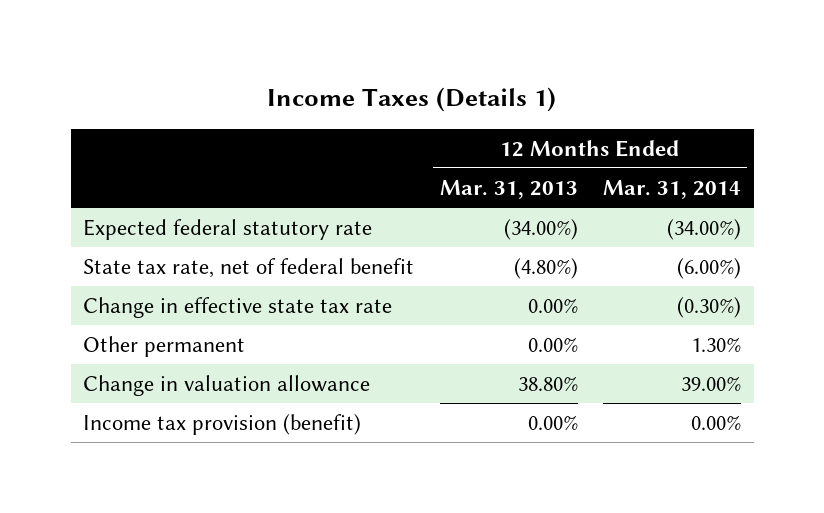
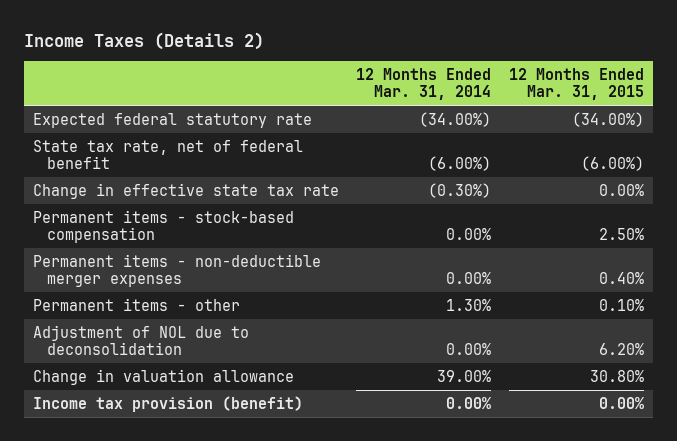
- Income Taxes (Details 1)
+ Income Taxes (Details 2)
- | 12 Months Ended Mar. 31, 2013 | 12 Months Ended Mar. 31, 2014
+ | 12 Months Ended Mar. 31, 2014 | 12 Months Ended Mar. 31, 2015
- Other permanent | 0.00% | 1.30%
+ Permanent items - stock-based compensation | 0.00% | 2.50%
+ Permanent items - non-deductible merger expenses | 0.00% | 0.40%
+ Permanent items - other | 1.30% | 0.10%
+ Adjustment of NOL due to deconsolidation | 0.00% | 6.20%

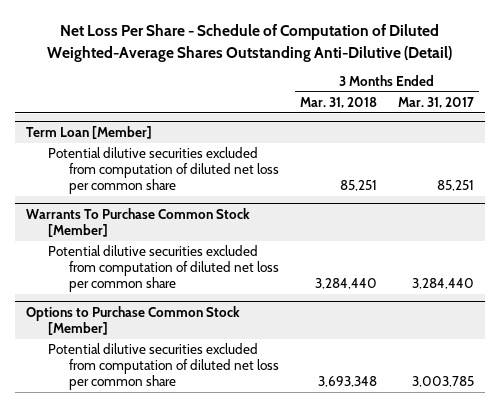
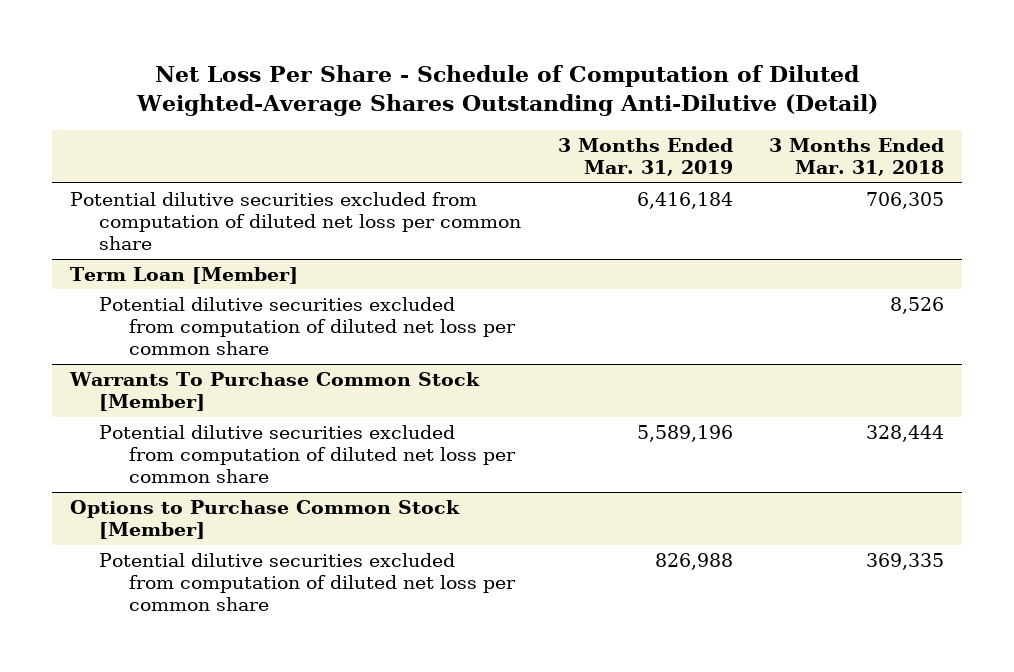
- | 3 Months Ended Mar. 31, 2018 | 3 Months Ended Mar. 31, 2017
+ | 3 Months Ended Mar. 31, 2019 | 3 Months Ended Mar. 31, 2018
+ Potential dilutive securities excluded from computation of diluted net loss per common share | 6,416,184 | 706,305
@ Term Loan [Member]
- Potential dilutive securities excluded from computation of diluted net loss per common share | 85,251 | 85,251
+ Potential dilutive securities excluded from computation of diluted net loss per common share | | 8,526
@ Warrants To Purchase Common Stock [Member]
- Potential dilutive securities excluded from computation of diluted net loss per common share | 3,284,440 | 3,284,440
+ Potential dilutive securities excluded from computation of diluted net loss per common share | 5,589,196 | 328,444
@ Options to Purchase Common Stock [Member]
- Potential dilutive securities excluded from computation of diluted net loss per common share | 3,693,348 | 3,003,785
+ Potential dilutive securities excluded from computation of diluted net loss per common share | 826,988 | 369,335

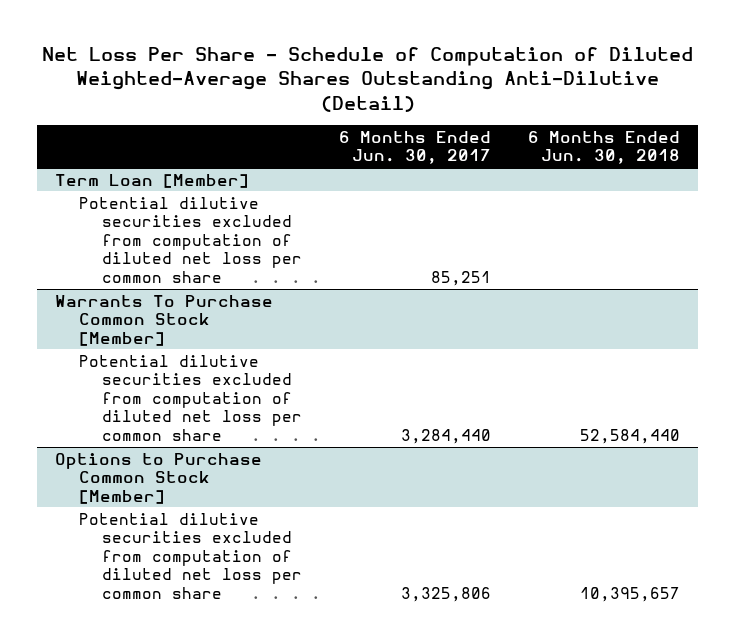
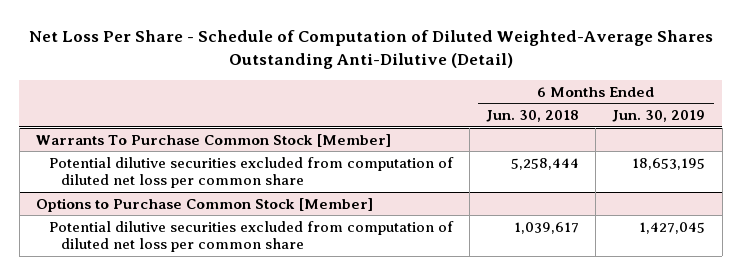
- | 6 Months Ended Jun. 30, 2017 | 6 Months Ended Jun. 30, 2018
+ | 6 Months Ended Jun. 30, 2018 | 6 Months Ended Jun. 30, 2019
- Term Loan [Member]
- Potential dilutive securities excluded from computation of diluted net loss per common share | 85,251 |
@ Warrants To Purchase Common Stock [Member]
- Potential dilutive securities excluded from computation of diluted net loss per common share | 3,284,440 | 52,584,440
+ Potential dilutive securities excluded from computation of diluted net loss per common share | 5,258,444 | 18,653,195
@ Options to Purchase Common Stock [Member]
- Potential dilutive securities excluded from computation of diluted net loss per common share | 3,325,806 | 10,395,657
+ Potential dilutive securities excluded from computation of diluted net loss per common share | 1,039,617 | 1,427,045

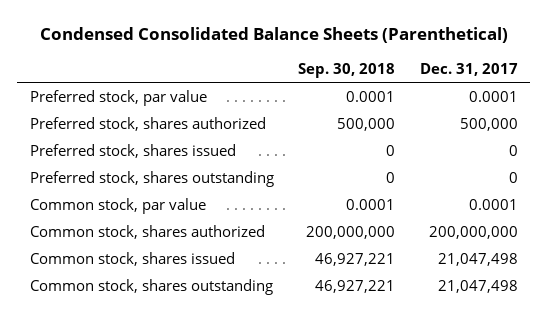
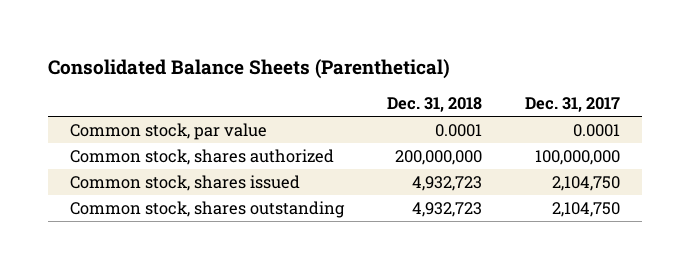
- Condensed Consolidated Balance Sheets (Parenthetical)
+ Consolidated Balance Sheets (Parenthetical)
- | Sep. 30, 2018 | Dec. 31, 2017
+ | Dec. 31, 2018 | Dec. 31, 2017
- Preferred stock, par value | 0.0001 | 0.0001
- Preferred stock, shares authorized | 500,000 | 500,000
- Preferred stock, shares issued | 0 | 0
- Preferred stock, shares outstanding | 0 | 0
- Common stock, shares authorized | 200,000,000 | 200,000,000
- Common stock, shares issued | 46,927,221 | 21,047,498
- Common stock, shares outstanding | 46,927,221 | 21,047,498
+ Common stock, shares authorized | 200,000,000 | 100,000,000
+ Common stock, shares issued | 4,932,723 | 2,104,750
+ Common stock, shares outstanding | 4,932,723 | 2,104,750

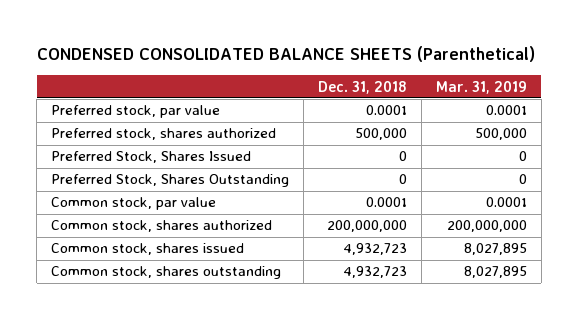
- Consolidated Balance Sheets (Parenthetical)
+ CONDENSED CONSOLIDATED BALANCE SHEETS (Parenthetical)
- | Dec. 31, 2018 | Dec. 31, 2017
+ | Dec. 31, 2018 | Mar. 31, 2019
+ Preferred stock, par value | 0.0001 | 0.0001
+ Preferred stock, shares authorized | 500,000 | 500,000
+ Preferred Stock, Shares Issued | 0 | 0
+ Preferred Stock, Shares Outstanding | 0 | 0

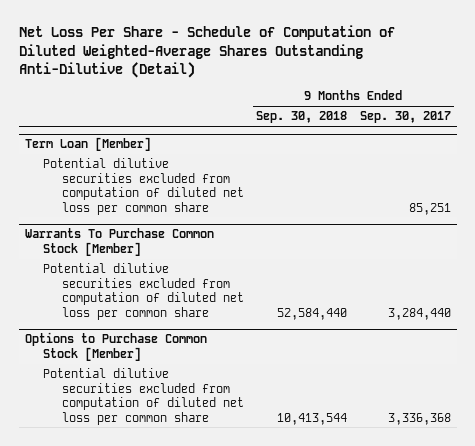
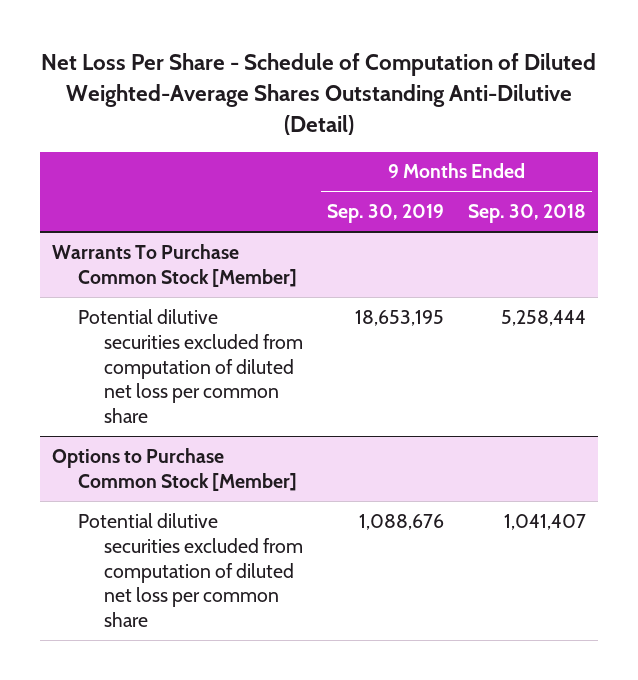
- | 9 Months Ended Sep. 30, 2018 | 9 Months Ended Sep. 30, 2017
+ | 9 Months Ended Sep. 30, 2019 | 9 Months Ended Sep. 30, 2018
- Term Loan [Member]
- Potential dilutive securities excluded from computation of diluted net loss per common share | | 85,251
@ Warrants To Purchase Common Stock [Member]
- Potential dilutive securities excluded from computation of diluted net loss per common share | 52,584,440 | 3,284,440
+ Potential dilutive securities excluded from computation of diluted net loss per common share | 18,653,195 | 5,258,444
@ Options to Purchase Common Stock [Member]
- Potential dilutive securities excluded from computation of diluted net loss per common share | 10,413,544 | 3,336,368
+ Potential dilutive securities excluded from computation of diluted net loss per common share | 1,088,676 | 1,041,407

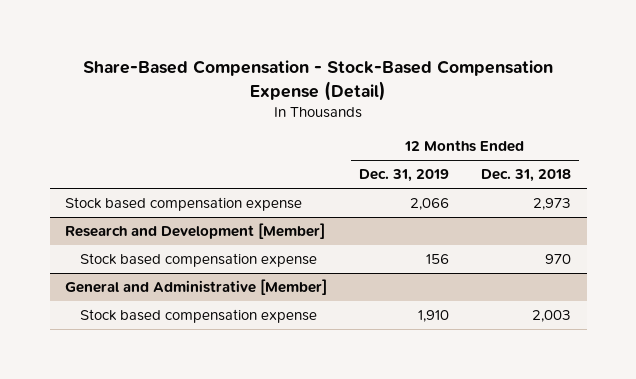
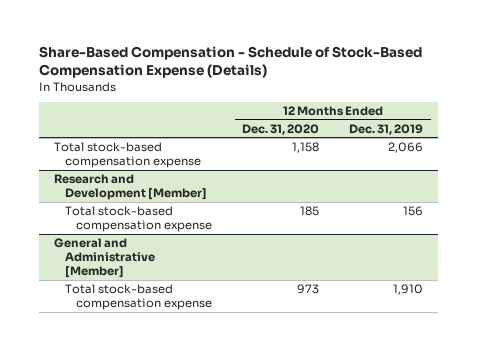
- Share-Based Compensation - Stock-Based Compensation Expense (Detail)
+ Share-Based Compensation - Schedule of Stock-Based Compensation Expense (Details)
- | 12 Months Ended Dec. 31, 2019 | 12 Months Ended Dec. 31, 2018
+ | 12 Months Ended Dec. 31, 2020 | 12 Months Ended Dec. 31, 2019
- Stock based compensation expense | 2,066 | 2,973
+ Total stock-based compensation expense | 1,158 | 2,066
@ Research and Development [Member]
- Stock based compensation expense | 156 | 970
+ Total stock-based compensation expense | 185 | 156
@ General and Administrative [Member]
- Stock based compensation expense | 1,910 | 2,003
+ Total stock-based compensation expense | 973 | 1,910

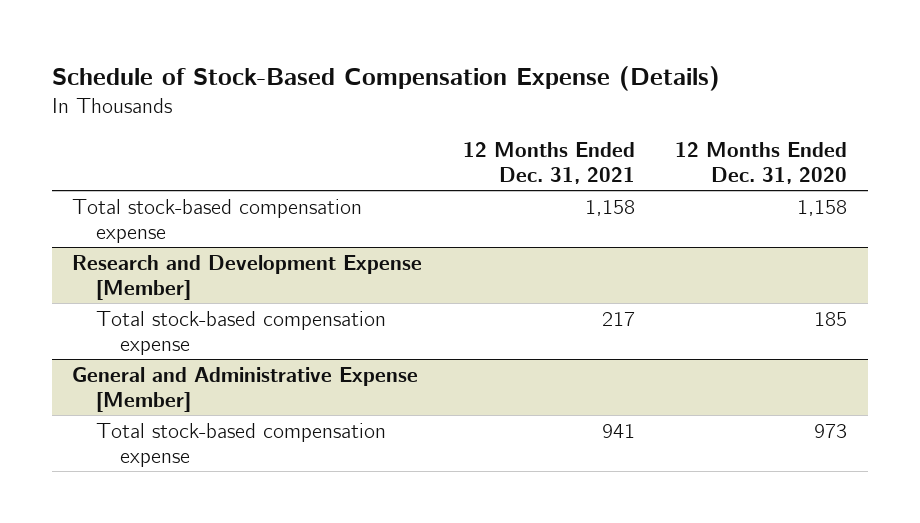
- Share-Based Compensation - Schedule of Stock-Based Compensation Expense (Details)
+ Schedule of Stock-Based Compensation Expense (Details)
- | 12 Months Ended Dec. 31, 2020 | 12 Months Ended Dec. 31, 2019
+ | 12 Months Ended Dec. 31, 2021 | 12 Months Ended Dec. 31, 2020
- Research and Development [Member]
+ Research and Development Expense [Member]
- General and Administrative [Member]
+ General and Administrative Expense [Member]

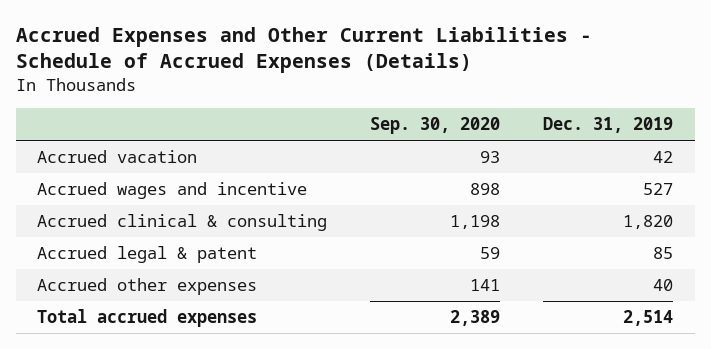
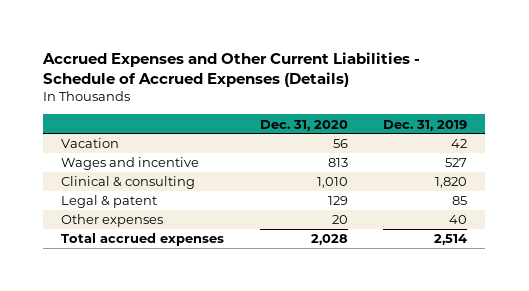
- | Sep. 30, 2020 | Dec. 31, 2019
+ | Dec. 31, 2020 | Dec. 31, 2019
- Accrued vacation | 93 | 42
- Accrued wages and incentive | 898 | 527
- Accrued clinical & consulting | 1,198 | 1,820
- Accrued legal & patent | 59 | 85
- Accrued other expenses | 141 | 40
+ Vacation | 56 | 42
+ Wages and incentive | 813 | 527
+ Clinical & consulting | 1,010 | 1,820
+ Legal & patent | 129 | 85
+ Other expenses | 20 | 40

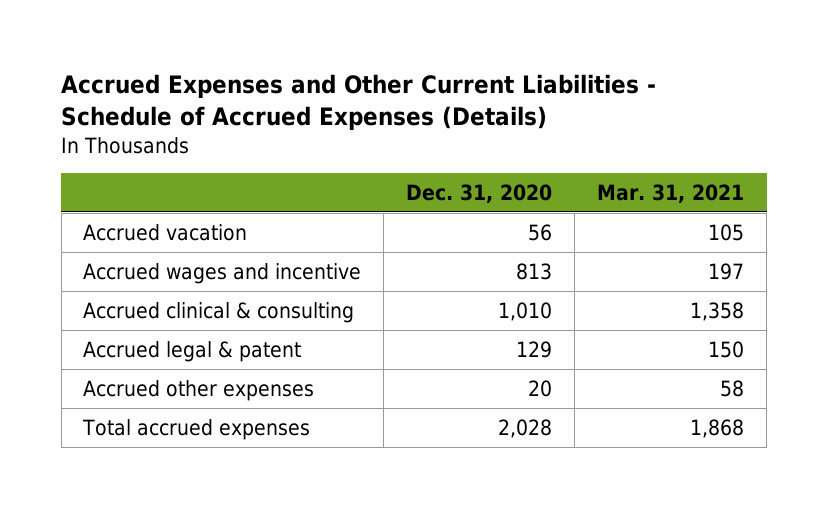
- | Dec. 31, 2020 | Dec. 31, 2019
+ | Dec. 31, 2020 | Mar. 31, 2021
- Vacation | 56 | 42
- Wages and incentive | 813 | 527
- Clinical & consulting | 1,010 | 1,820
- Legal & patent | 129 | 85
- Other expenses | 20 | 40
+ Accrued vacation | 56 | 105
+ Accrued wages and incentive | 813 | 197
+ Accrued clinical & consulting | 1,010 | 1,358
+ Accrued legal & patent | 129 | 150
+ Accrued other expenses | 20 | 58

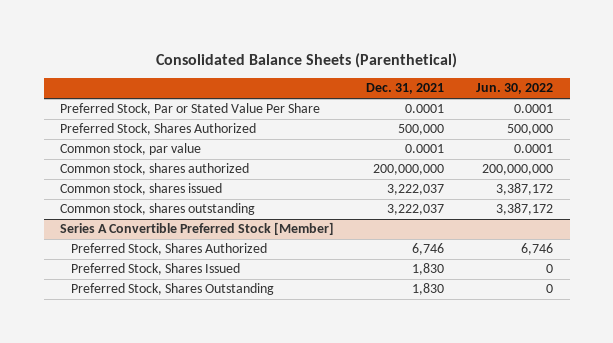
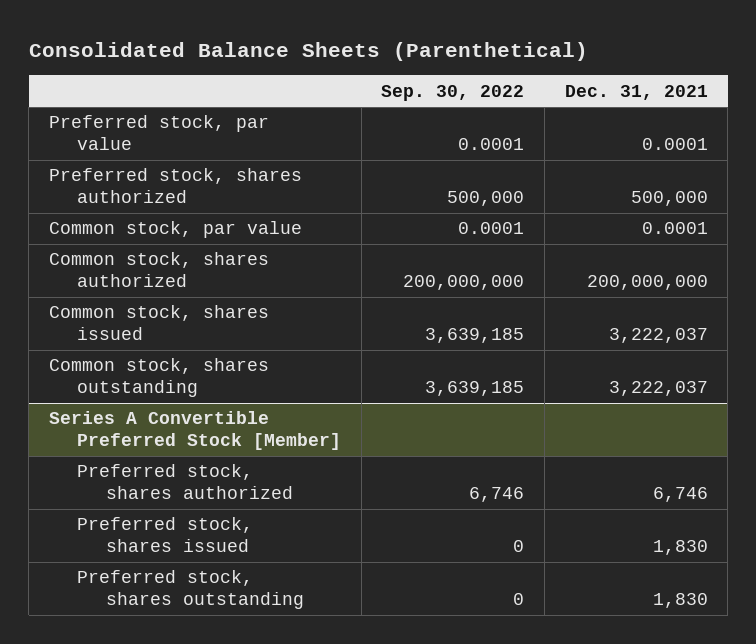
- | Dec. 31, 2021 | Jun. 30, 2022
+ | Sep. 30, 2022 | Dec. 31, 2021
- Preferred Stock, Par or Stated Value Per Share | 0.0001 | 0.0001
- Preferred Stock, Shares Authorized | 500,000 | 500,000
+ Preferred stock, par value | 0.0001 | 0.0001
+ Preferred stock, shares authorized | 500,000 | 500,000
@ Series A Convertible Preferred Stock [Member]
- Preferred Stock, Shares Authorized | 6,746 | 6,746
- Preferred Stock, Shares Issued | 1,830 | 0
- Preferred Stock, Shares Outstanding | 1,830 | 0
+ Preferred stock, shares authorized | 6,746 | 6,746
+ Preferred stock, shares issued | 0 | 1,830
+ Preferred stock, shares outstanding | 0 | 1,830

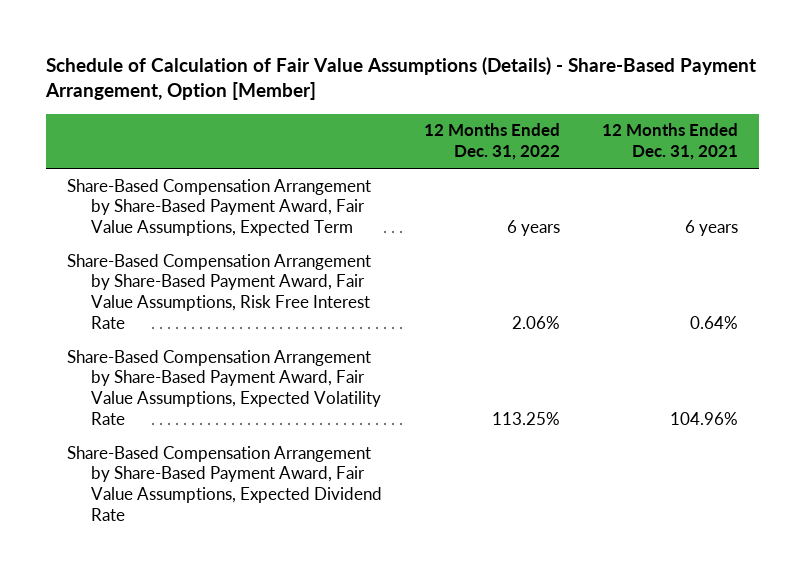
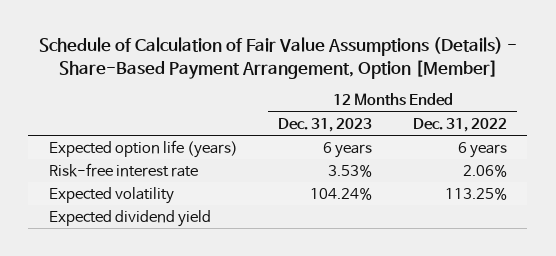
- | 12 Months Ended Dec. 31, 2022 | 12 Months Ended Dec. 31, 2021
+ | 12 Months Ended Dec. 31, 2023 | 12 Months Ended Dec. 31, 2022
- Share-Based Compensation Arrangement by Share-Based Payment Award, Fair Value Assumptions, Expected Term | 6 years | 6 years
- Share-Based Compensation Arrangement by Share-Based Payment Award, Fair Value Assumptions, Risk Free Interest Rate | 2.06% | 0.64%
- Share-Based Compensation Arrangement by Share-Based Payment Award, Fair Value Assumptions, Expected Volatility Rate | 113.25% | 104.96%
- Share-Based Compensation Arrangement by Share-Based Payment Award, Fair Value Assumptions, Expected Dividend Rate
+ Expected option life (years) | 6 years | 6 years
+ Risk-free interest rate | 3.53% | 2.06%
+ Expected volatility | 104.24% | 113.25%
+ Expected dividend yield

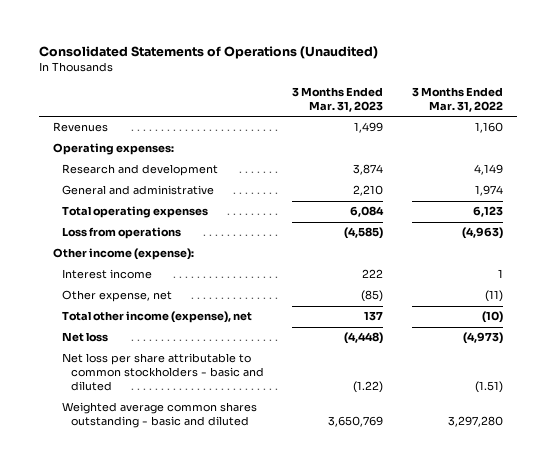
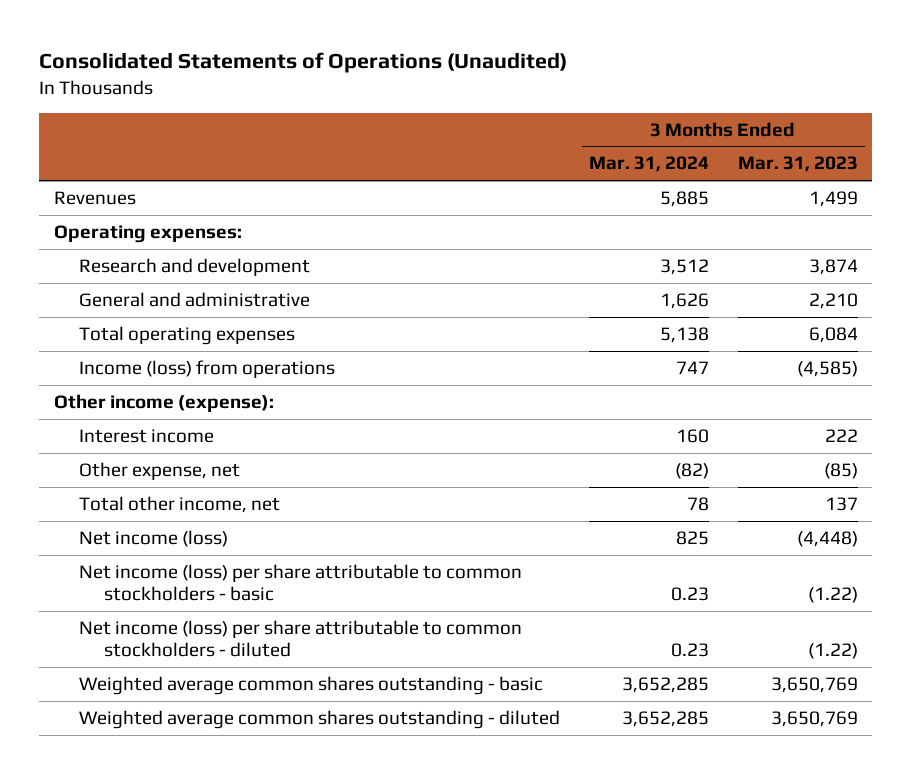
- | 3 Months Ended Mar. 31, 2023 | 3 Months Ended Mar. 31, 2022
+ | 3 Months Ended Mar. 31, 2024 | 3 Months Ended Mar. 31, 2023
- Loss from operations | (4,585) | (4,963)
+ Income (loss) from operations | 747 | (4,585)
- Total other income (expense), net | 137 | (10)
- Net loss | (4,448) | (4,973)
- Net loss per share attributable to common stockholders - basic and diluted | (1.22) | (1.51)
- Weighted average common shares outstanding - basic and diluted | 3,650,769 | 3,297,280
+ Total other income, net | 78 | 137
+ Net income (loss) | 825 | (4,448)
+ Net income (loss) per share attributable to common stockholders - basic | 0.23 | (1.22)
+ Net income (loss) per share attributable to common stockholders - diluted | 0.23 | (1.22)
+ Weighted average common shares outstanding - basic | 3,652,285 | 3,650,769
+ Weighted average common shares outstanding - diluted | 3,652,285 | 3,650,769

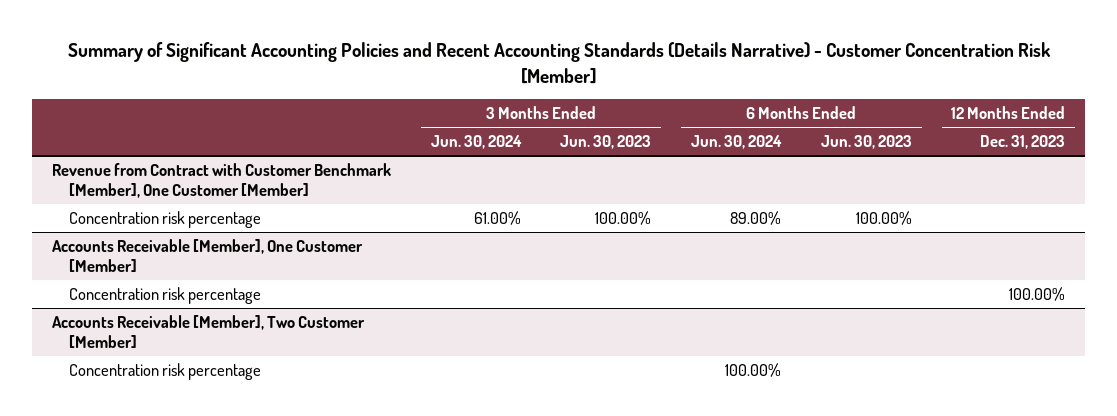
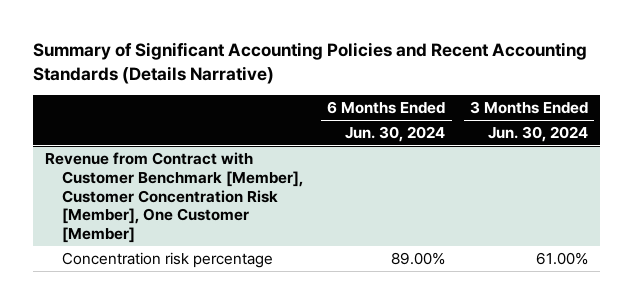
- Summary of Significant Accounting Policies and Recent Accounting Standards (Details Narrative) - Customer Concentration Risk [Member]
+ Summary of Significant Accounting Policies and Recent Accounting Standards (Details Narrative)
- | 3 Months Ended Jun. 30, 2024 | 3 Months Ended Jun. 30, 2023 | 6 Months Ended Jun. 30, 2024 | 6 Months Ended Jun. 30, 2023 | 12 Months Ended Dec. 31, 2023
+ | 6 Months Ended Jun. 30, 2024 | 3 Months Ended Jun. 30, 2024
- Revenue from Contract with Customer Benchmark [Member], One Customer [Member]
+ Revenue from Contract with Customer Benchmark [Member], Customer Concentration Risk [Member], One Customer [Member]
- Accounts Receivable [Member], One Customer [Member]
- Concentration risk percentage | | | | | 100.00%
- Accounts Receivable [Member], Two Customer [Member]
- Concentration risk percentage | | | 100.00% | |

